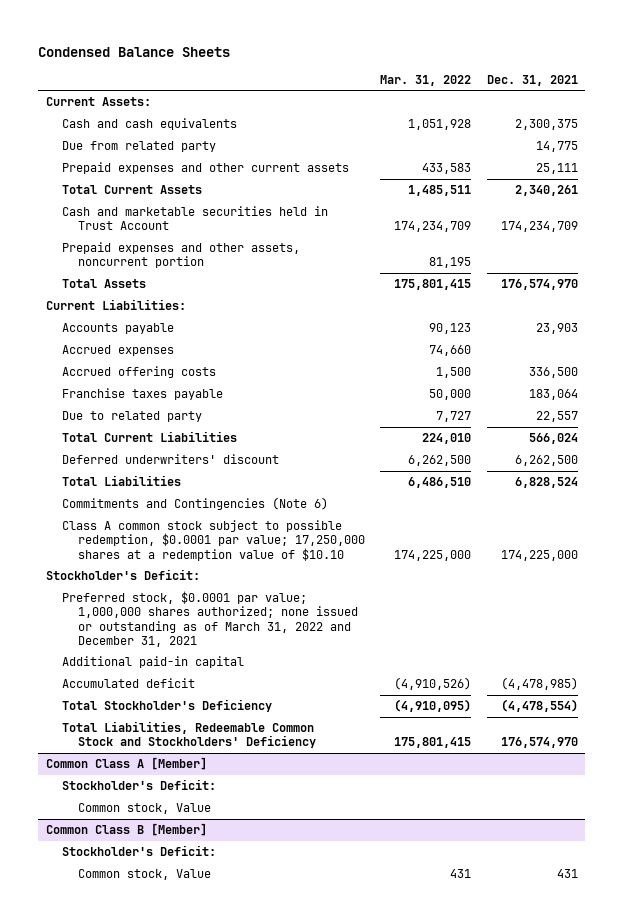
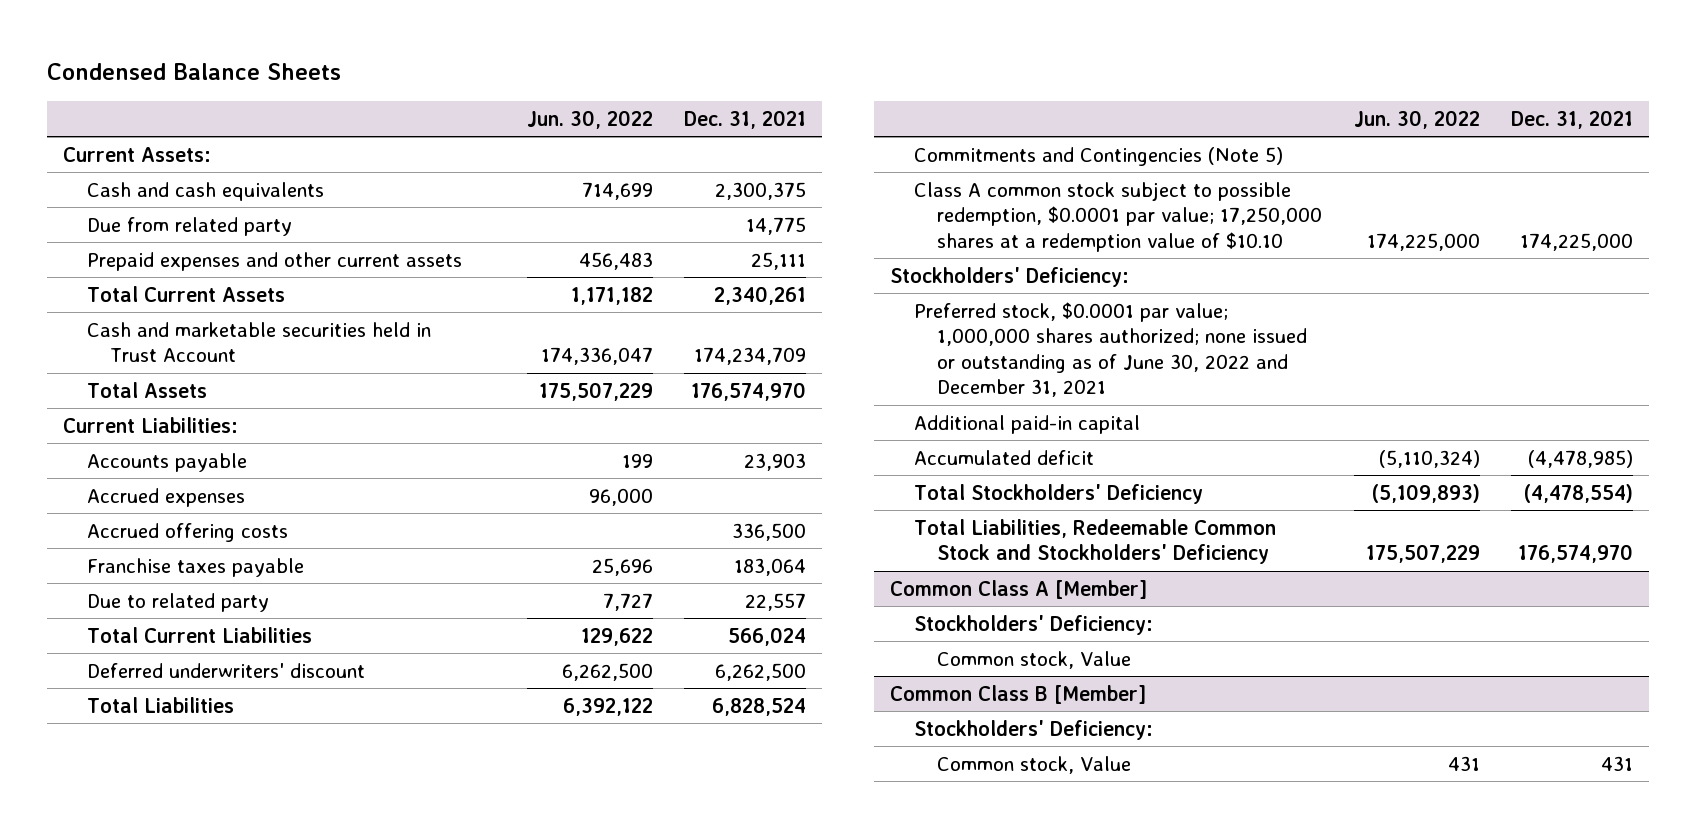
- | Mar. 31, 2022 | Dec. 31, 2021
+ | Jun. 30, 2022 | Dec. 31, 2021
- Prepaid expenses and other assets, noncurrent portion | 81,195 |
- Commitments and Contingencies (Note 6)
+ Commitments and Contingencies (Note 5)
- Stockholder's Deficit:
- Preferred stock, $0.0001 par value; 1,000,000 shares authorized; none issued or outstanding as of March 31, 2022 and December 31, 2021
+ Stockholders' Deficiency:
+ Preferred stock, $0.0001 par value; 1,000,000 shares authorized; none issued or outstanding as of June 30, 2022 and December 31, 2021
- Total Stockholder's Deficiency | (4,910,095) | (4,478,554)
+ Total Stockholders' Deficiency | (5,109,893) | (4,478,554)
@ Common Class A [Member]
- Stockholder's Deficit:
+ Stockholders' Deficiency:
@ Common Class B [Member]
- Stockholder's Deficit:
+ Stockholders' Deficiency:

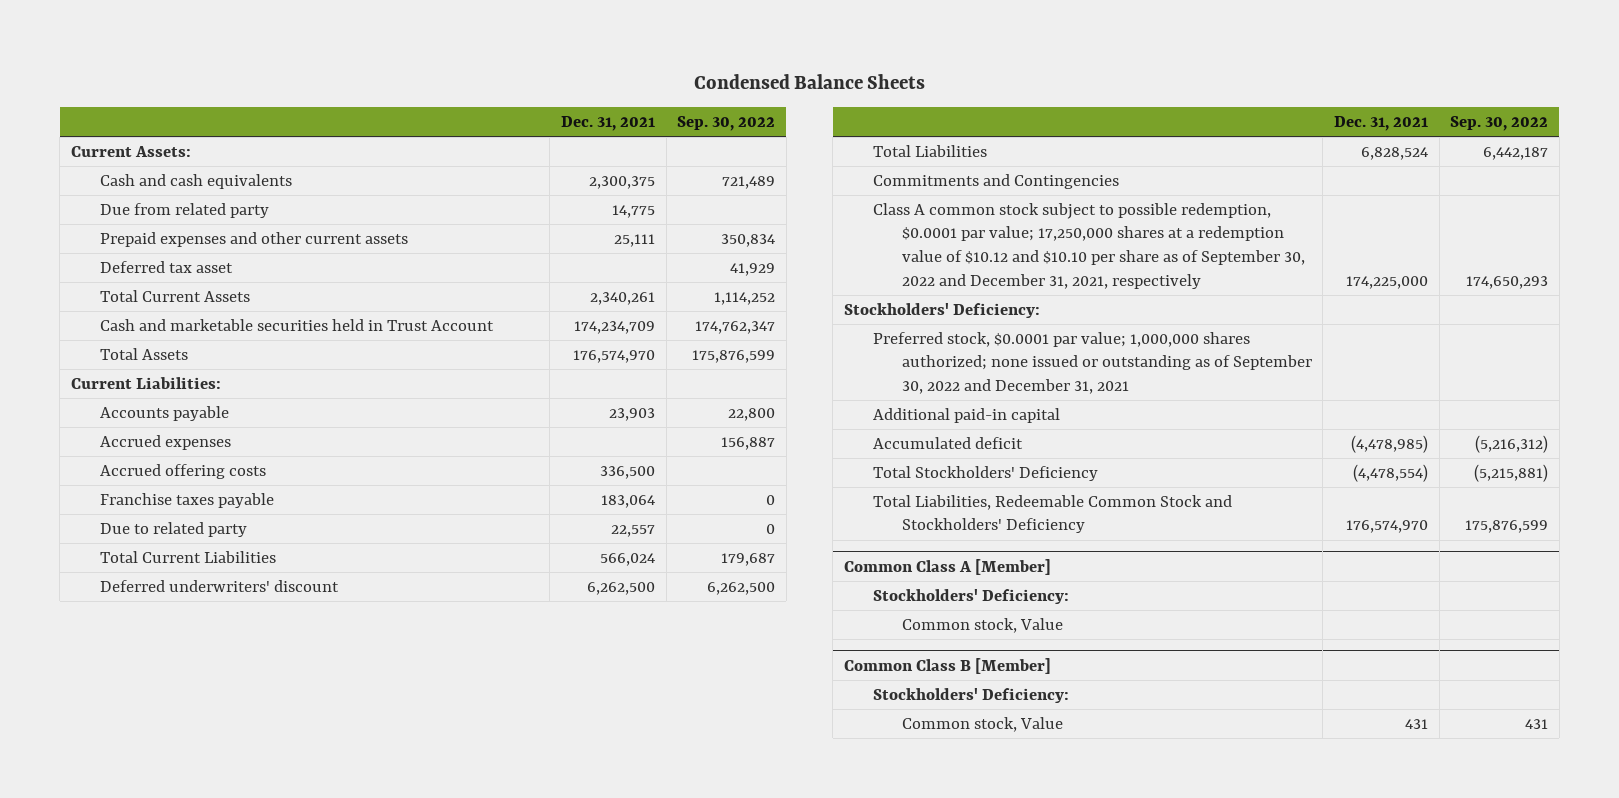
- | Jun. 30, 2022 | Dec. 31, 2021
+ | Dec. 31, 2021 | Sep. 30, 2022
+ Deferred tax asset | | 41,929
- Commitments and Contingencies (Note 5)
- Class A common stock subject to possible redemption, $0.0001 par value; 17,250,000 shares at a redemption value of $10.10 | 174,225,000 | 174,225,000
+ Commitments and Contingencies
+ Class A common stock subject to possible redemption, $0.0001 par value; 17,250,000 shares at a redemption value of $10.12 and $10.10 per share as of September 30, 2022 and December 31, 2021, respectively | 174,225,000 | 174,650,293
- Preferred stock, $0.0001 par value; 1,000,000 shares authorized; none issued or outstanding as of June 30, 2022 and December 31, 2021
+ Preferred stock, $0.0001 par value; 1,000,000 shares authorized; none issued or outstanding as of September 30, 2022 and December 31, 2021

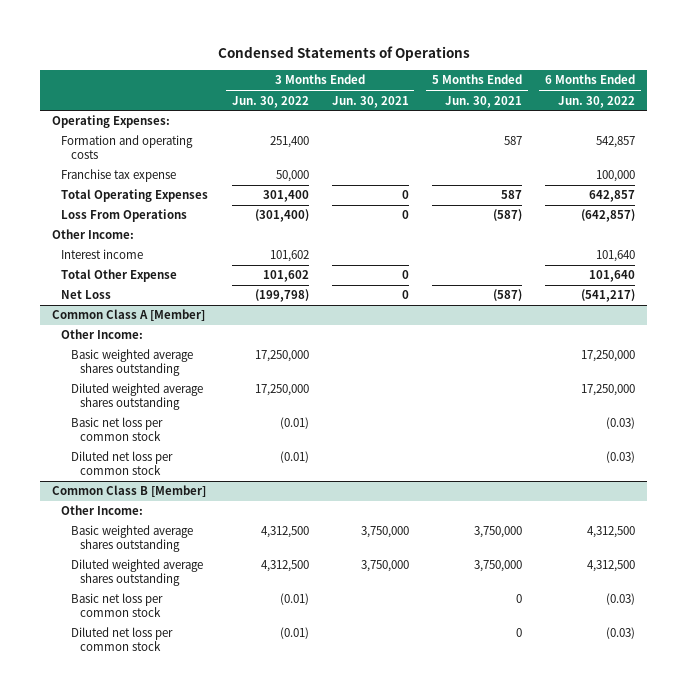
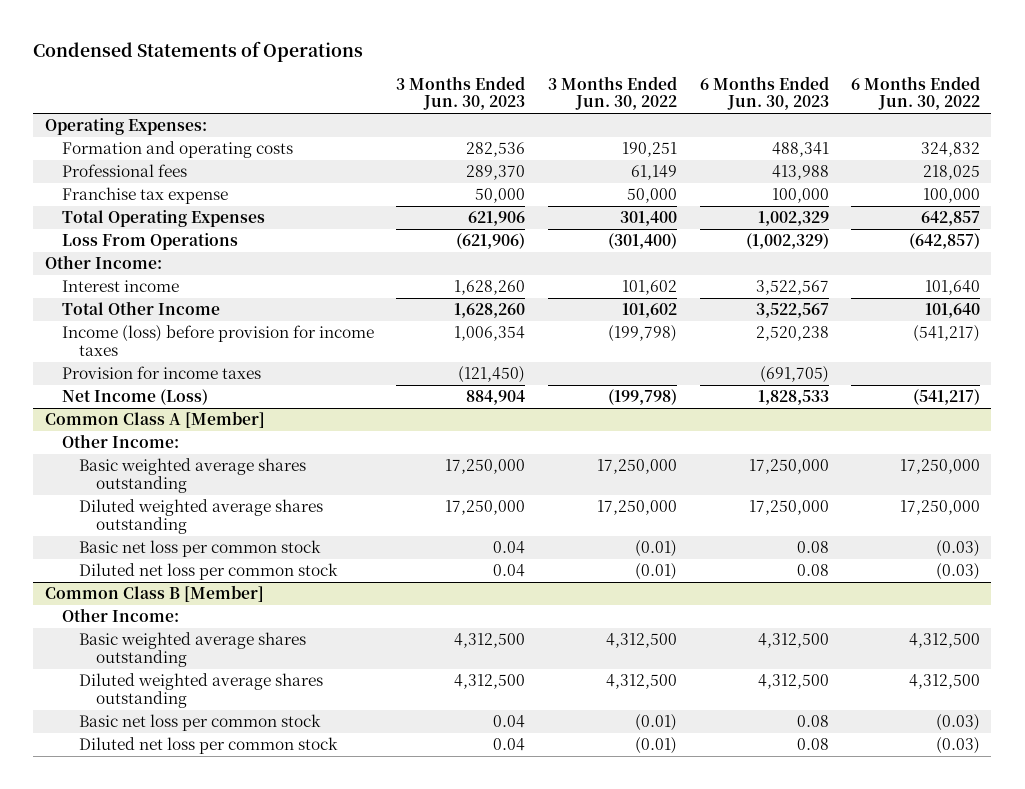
- | 3 Months Ended Jun. 30, 2022 | 3 Months Ended Jun. 30, 2021 | 5 Months Ended Jun. 30, 2021 | 6 Months Ended Jun. 30, 2022
+ | 3 Months Ended Jun. 30, 2023 | 3 Months Ended Jun. 30, 2022 | 6 Months Ended Jun. 30, 2023 | 6 Months Ended Jun. 30, 2022
- Formation and operating costs | 251,400 | | 587 | 542,857
+ Formation and operating costs | 282,536 | 190,251 | 488,341 | 324,832
+ Professional fees | 289,370 | 61,149 | 413,988 | 218,025
- Total Other Expense | 101,602 | 0 | | 101,640
- Net Loss | (199,798) | 0 | (587) | (541,217)
+ Total Other Income | 1,628,260 | 101,602 | 3,522,567 | 101,640
+ Income (loss) before provision for income taxes | 1,006,354 | (199,798) | 2,520,238 | (541,217)
+ Provision for income taxes | (121,450) | | (691,705) |
+ Net Income (Loss) | 884,904 | (199,798) | 1,828,533 | (541,217)

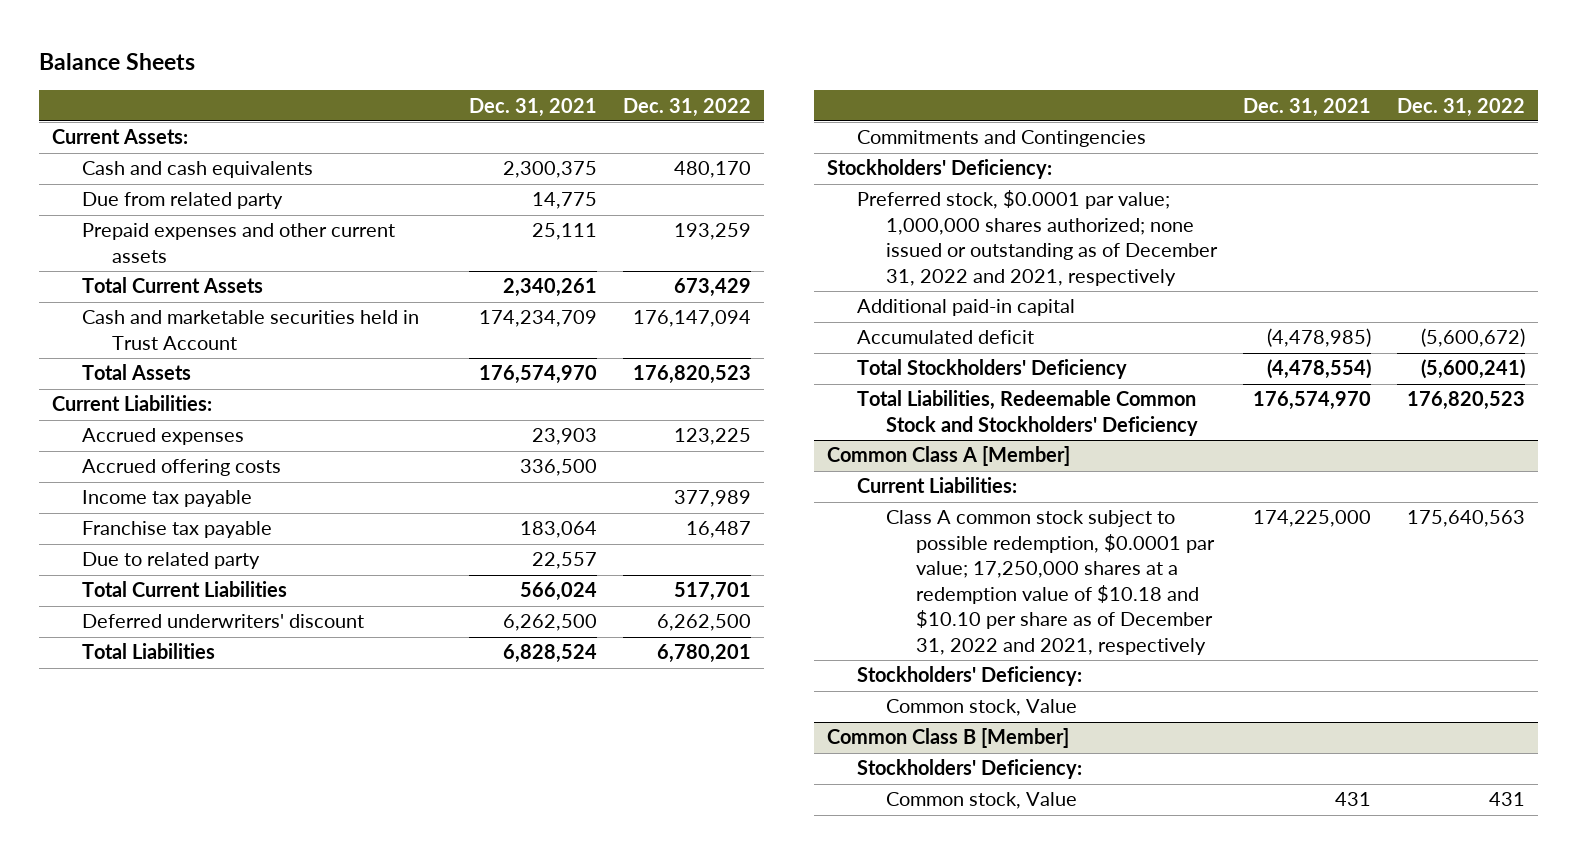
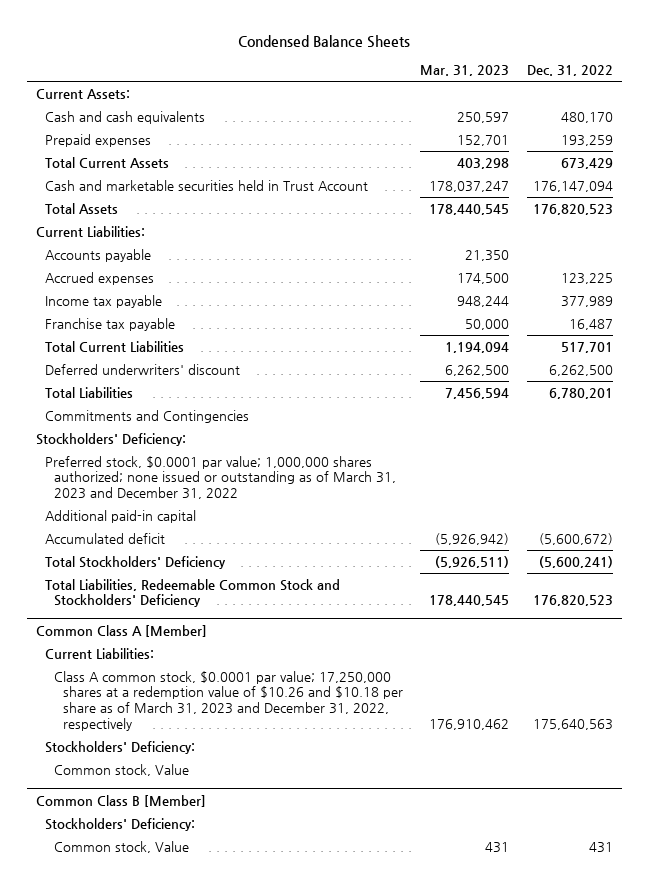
- Balance Sheets
+ Condensed Balance Sheets
- | Dec. 31, 2021 | Dec. 31, 2022
+ | Mar. 31, 2023 | Dec. 31, 2022
- Due from related party | 14,775 |
- Prepaid expenses and other current assets | 25,111 | 193,259
+ Prepaid expenses | 152,701 | 193,259
+ Accounts payable | 21,350 |
- Accrued offering costs | 336,500 |
- Due to related party | 22,557 |
- Preferred stock, $0.0001 par value; 1,000,000 shares authorized; none issued or outstanding as of December 31, 2022 and 2021, respectively
+ Preferred stock, $0.0001 par value; 1,000,000 shares authorized; none issued or outstanding as of March 31, 2023 and December 31, 2022
@ Common Class A [Member]
- Class A common stock subject to possible redemption, $0.0001 par value; 17,250,000 shares at a redemption value of $10.18 and $10.10 per share as of December 31, 2022 and 2021, respectively | 174,225,000 | 175,640,563
+ Class A common stock, $0.0001 par value; 17,250,000 shares at a redemption value of $10.26 and $10.18 per share as of March 31, 2023 and December 31, 2022, respectively | 176,910,462 | 175,640,563

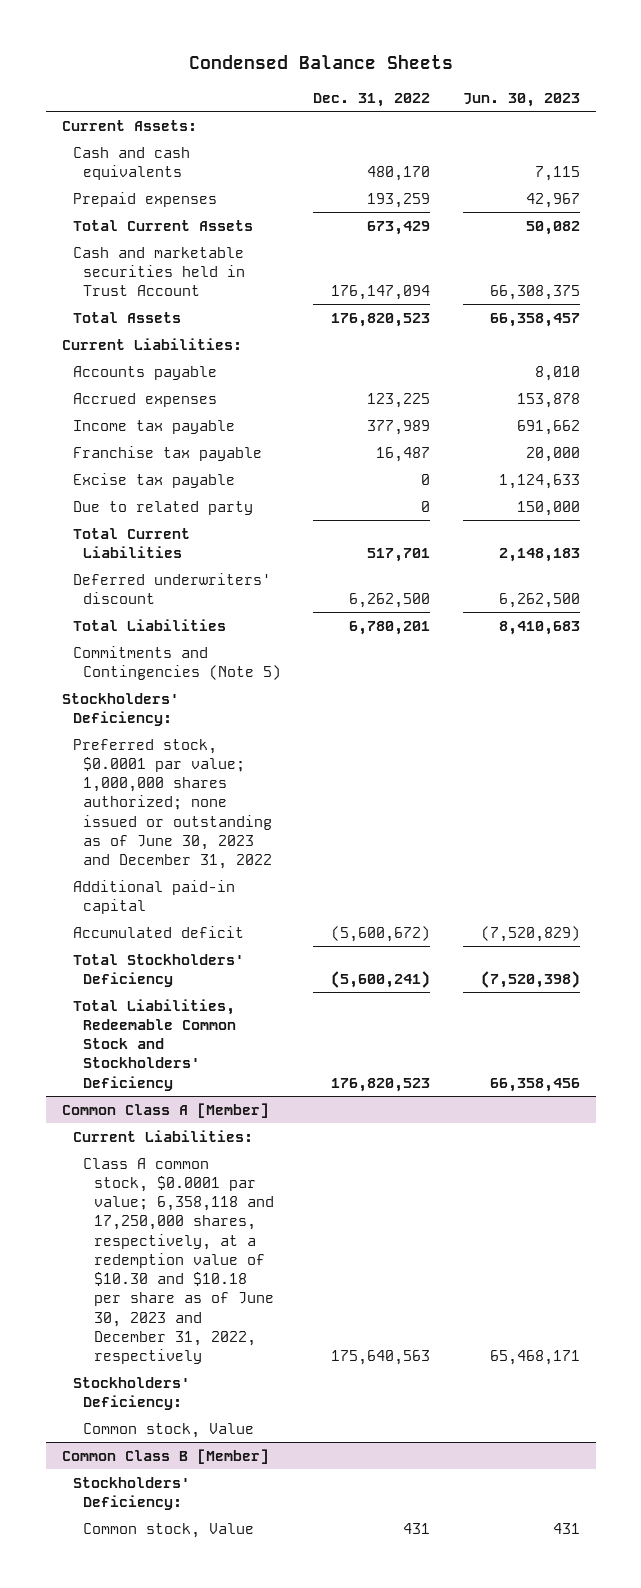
- | Mar. 31, 2023 | Dec. 31, 2022
+ | Dec. 31, 2022 | Jun. 30, 2023
+ Excise tax payable | 0 | 1,124,633
+ Due to related party | 0 | 150,000
- Commitments and Contingencies
+ Commitments and Contingencies (Note 5)
- Preferred stock, $0.0001 par value; 1,000,000 shares authorized; none issued or outstanding as of March 31, 2023 and December 31, 2022
+ Preferred stock, $0.0001 par value; 1,000,000 shares authorized; none issued or outstanding as of June 30, 2023 and December 31, 2022
@ Common Class A [Member]
- Class A common stock, $0.0001 par value; 17,250,000 shares at a redemption value of $10.26 and $10.18 per share as of March 31, 2023 and December 31, 2022, respectively | 176,910,462 | 175,640,563
+ Class A common stock, $0.0001 par value; 6,358,118 and 17,250,000 shares, respectively, at a redemption value of $10.30 and $10.18 per share as of June 30, 2023 and December 31, 2022, respectively | 175,640,563 | 65,468,171

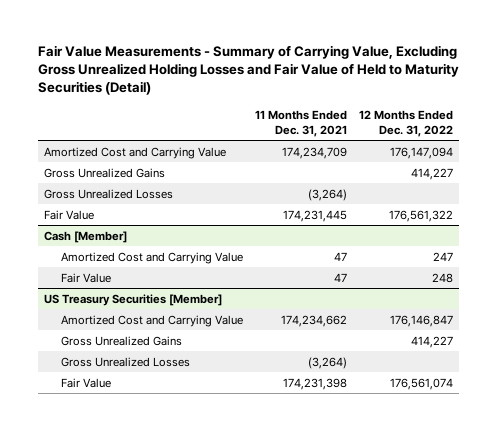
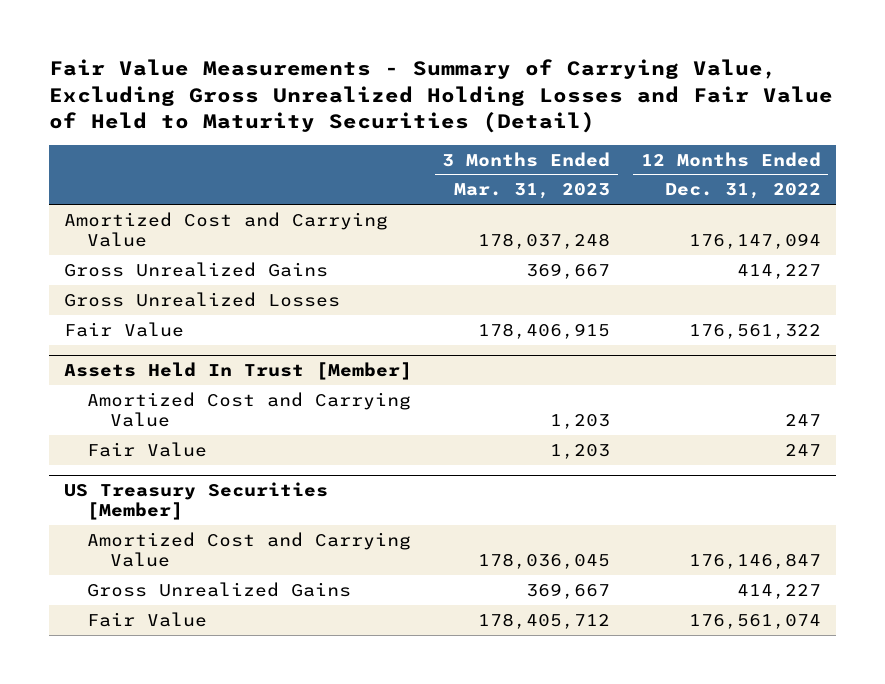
- | 11 Months Ended Dec. 31, 2021 | 12 Months Ended Dec. 31, 2022
+ | 3 Months Ended Mar. 31, 2023 | 12 Months Ended Dec. 31, 2022
- Cash [Member]
+ Assets Held In Trust [Member]
- Fair Value | 47 | 248
+ Fair Value | 1,203 | 247
@ US Treasury Securities [Member]
- Gross Unrealized Losses | (3,264) |

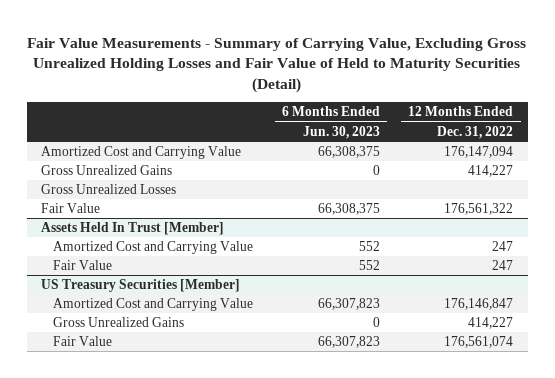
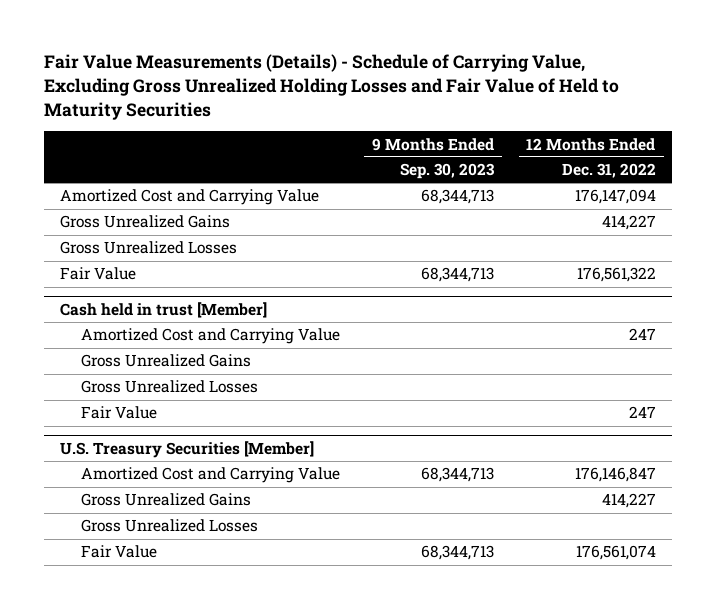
- Fair Value Measurements - Summary of Carrying Value, Excluding Gross Unrealized Holding Losses and Fair Value of Held to Maturity Securities (Detail)
+ Fair Value Measurements (Details) - Schedule of Carrying Value, Excluding Gross Unrealized Holding Losses and Fair Value of Held to Maturity Securities
- | 6 Months Ended Jun. 30, 2023 | 12 Months Ended Dec. 31, 2022
+ | 9 Months Ended Sep. 30, 2023 | 12 Months Ended Dec. 31, 2022
- Assets Held In Trust [Member]
+ Cash held in trust [Member]
+ Gross Unrealized Gains
+ Gross Unrealized Losses
- US Treasury Securities [Member]
+ U.S. Treasury Securities [Member]
+ Gross Unrealized Losses

